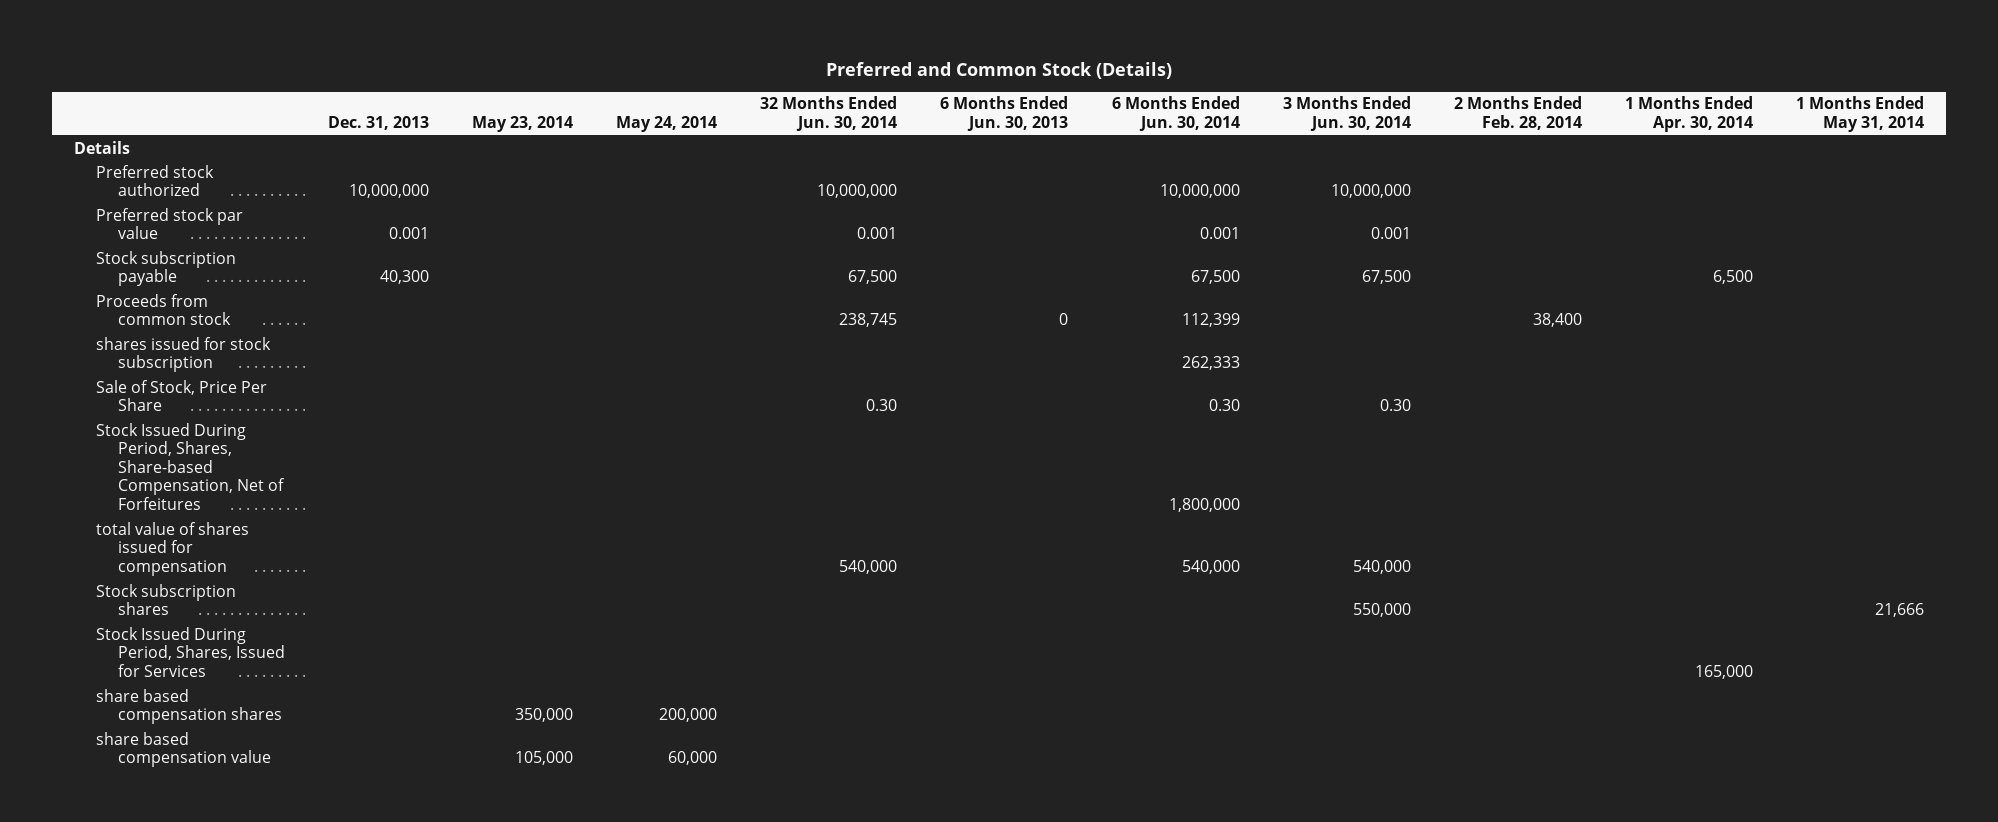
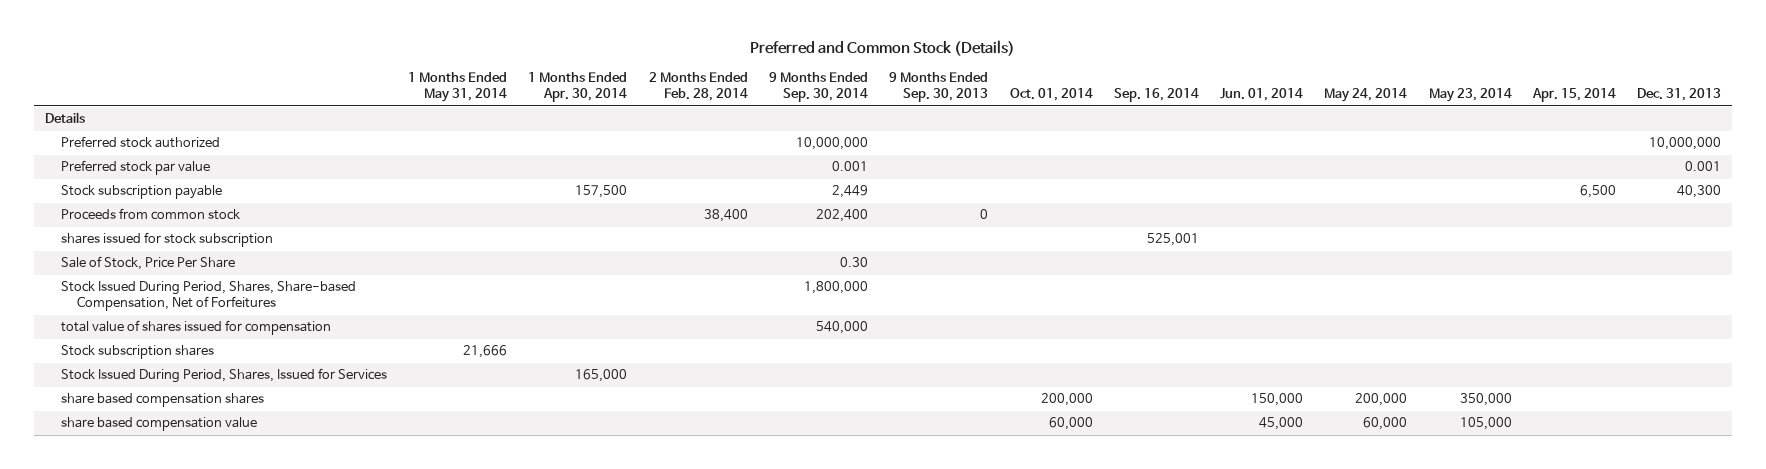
- | Dec. 31, 2013 | May 23, 2014 | May 24, 2014 | 32 Months Ended Jun. 30, 2014 | 6 Months Ended Jun. 30, 2013 | 6 Months Ended Jun. 30, 2014 | 3 Months Ended Jun. 30, 2014 | 2 Months Ended Feb. 28, 2014 | 1 Months Ended Apr. 30, 2014 | 1 Months Ended May 31, 2014
+ | 1 Months Ended May 31, 2014 | 1 Months Ended Apr. 30, 2014 | 2 Months Ended Feb. 28, 2014 | 9 Months Ended Sep. 30, 2014 | 9 Months Ended Sep. 30, 2013 | Oct. 01, 2014 | Sep. 16, 2014 | Jun. 01, 2014 | May 24, 2014 | May 23, 2014 | Apr. 15, 2014 | Dec. 31, 2013
- Stock subscription payable | 40,300 | | | 67,500 | | 67,500 | 67,500 | | 6,500 |
+ Stock subscription payable | | 157,500 | | 2,449 | | | | | | | 6,500 | 40,300

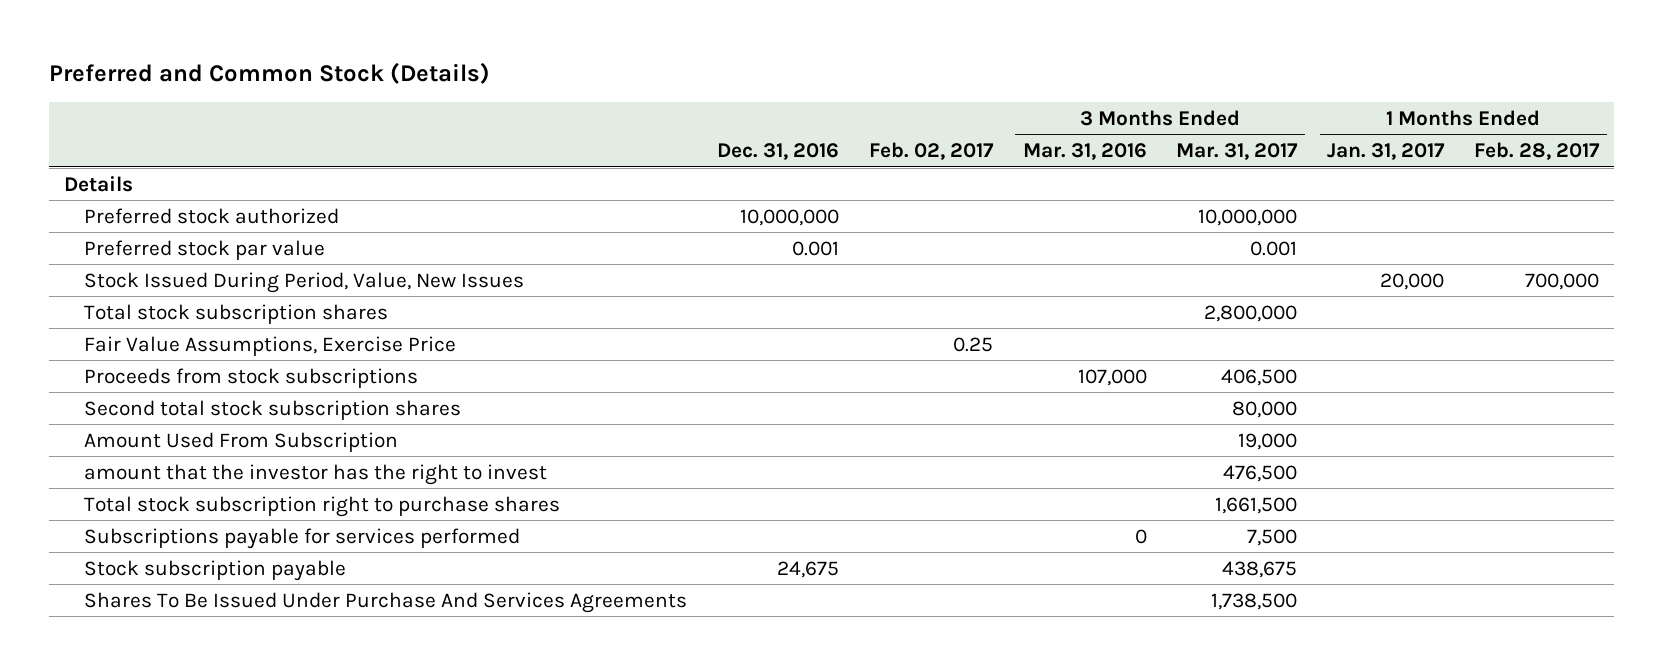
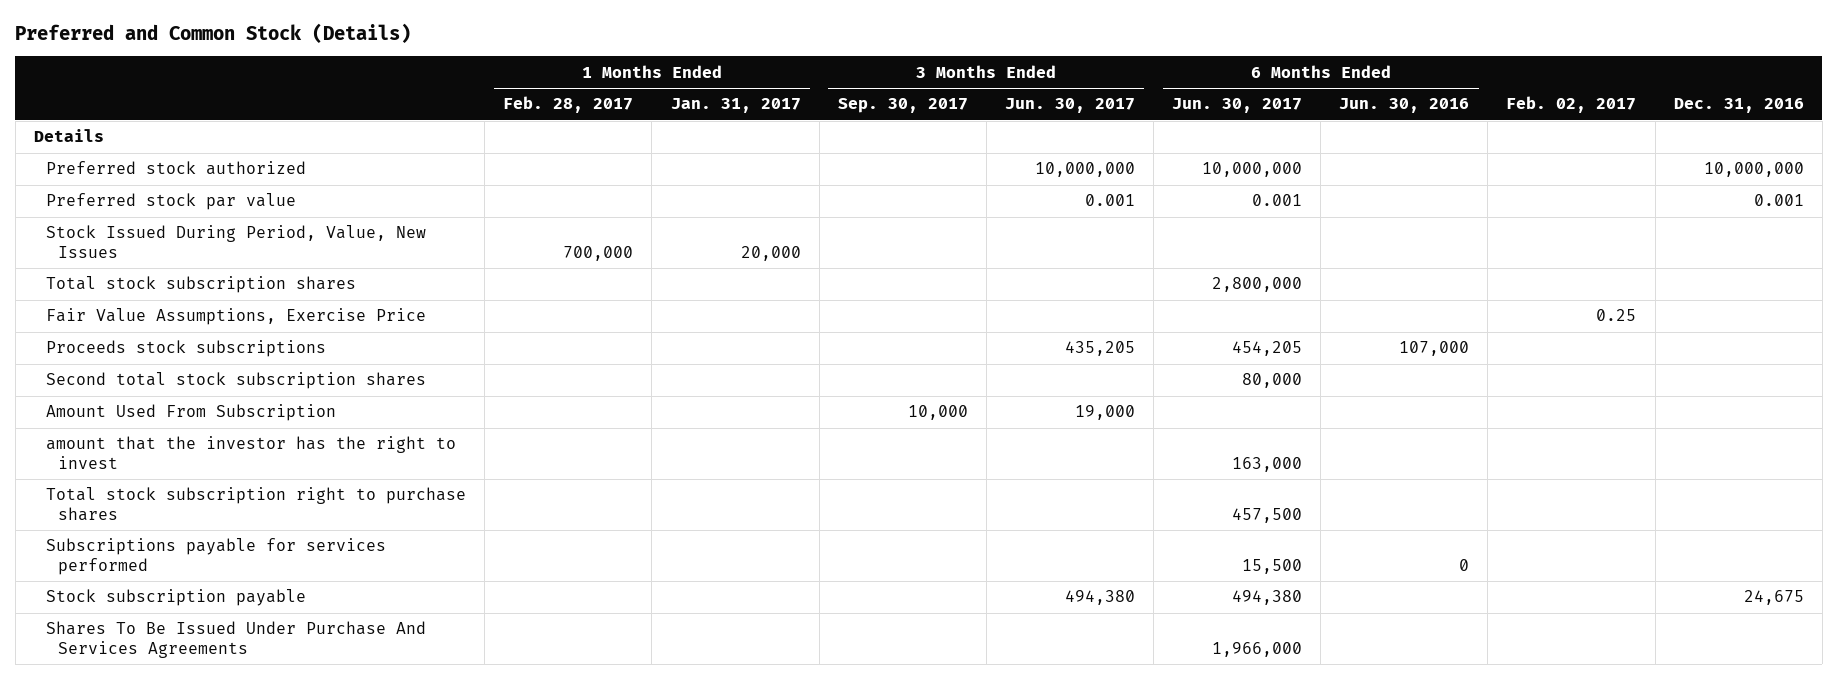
- | Dec. 31, 2016 | Feb. 02, 2017 | 3 Months Ended Mar. 31, 2016 | 3 Months Ended Mar. 31, 2017 | 1 Months Ended Jan. 31, 2017 | 1 Months Ended Feb. 28, 2017
+ | 1 Months Ended Feb. 28, 2017 | 1 Months Ended Jan. 31, 2017 | 3 Months Ended Sep. 30, 2017 | 3 Months Ended Jun. 30, 2017 | 6 Months Ended Jun. 30, 2017 | 6 Months Ended Jun. 30, 2016 | Feb. 02, 2017 | Dec. 31, 2016
- Proceeds from stock subscriptions | | | 107,000 | 406,500 | |
+ Proceeds stock subscriptions | | | | 435,205 | 454,205 | 107,000 | |

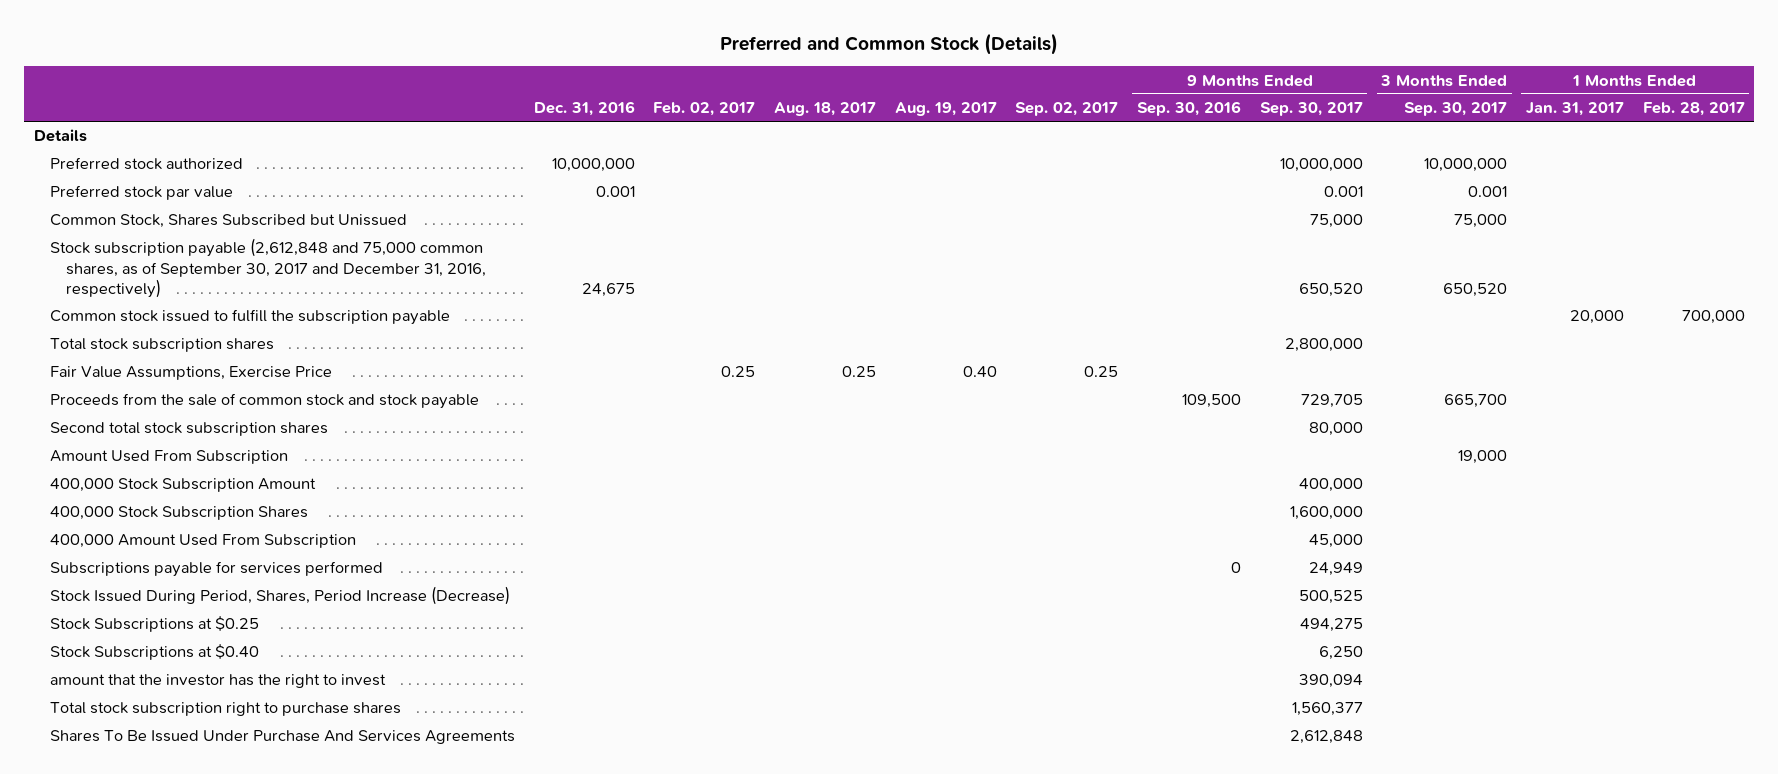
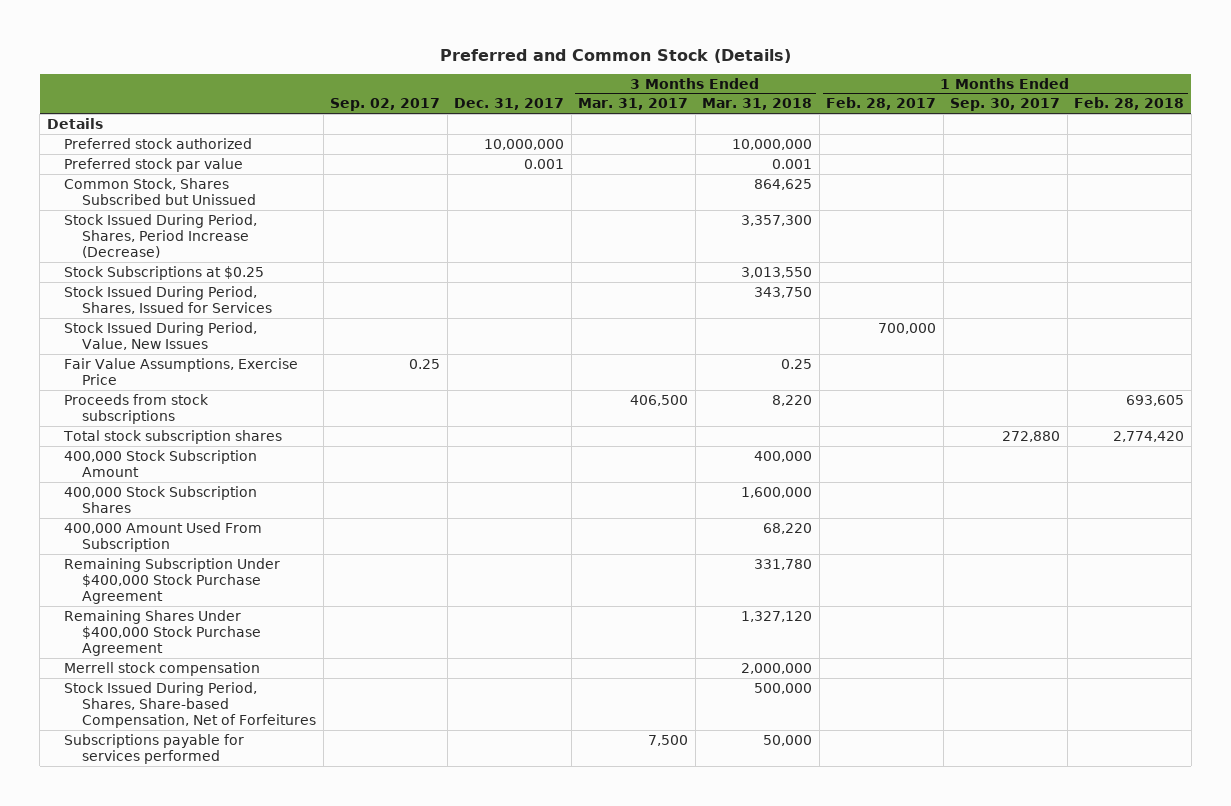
- | Dec. 31, 2016 | Feb. 02, 2017 | Aug. 18, 2017 | Aug. 19, 2017 | Sep. 02, 2017 | 9 Months Ended Sep. 30, 2016 | 9 Months Ended Sep. 30, 2017 | 3 Months Ended Sep. 30, 2017 | 1 Months Ended Jan. 31, 2017 | 1 Months Ended Feb. 28, 2017
+ | Sep. 02, 2017 | Dec. 31, 2017 | 3 Months Ended Mar. 31, 2017 | 3 Months Ended Mar. 31, 2018 | 1 Months Ended Feb. 28, 2017 | 1 Months Ended Sep. 30, 2017 | 1 Months Ended Feb. 28, 2018
- Stock subscription payable (2,612,848 and 75,000 common shares, as of September 30, 2017 and December 31, 2016, respectively) | 24,675 | | | | | | 650,520 | 650,520 | |
- Common stock issued to fulfill the subscription payable | | | | | | | | | 20,000 | 700,000
moved up: Stock Issued During Period, Shares, Period Increase (Decrease) | | | | 3,357,300 | | |
moved up: Stock Subscriptions at $0.25 | | | | 3,013,550 | | |
+ Stock Issued During Period, Shares, Issued for Services | | | | 343,750 | | |
+ Stock Issued During Period, Value, New Issues | | | | | 700,000 | |
- Proceeds from the sale of common stock and stock payable | | | | | | 109,500 | 729,705 | 665,700 | |
- Second total stock subscription shares | | | | | | | 80,000 | | |
- Amount Used From Subscription | | | | | | | | 19,000 | |
+ Proceeds from stock subscriptions | | | 406,500 | 8,220 | | | 693,605
moved down: Total stock subscription shares | | | | | | 272,880 | 2,774,420
+ Remaining Subscription Under $400,000 Stock Purchase Agreement | | | | 331,780 | | |
+ Remaining Shares Under $400,000 Stock Purchase Agreement | | | | 1,327,120 | | |
+ Merrell stock compensation | | | | 2,000,000 | | |
+ Stock Issued During Period, Shares, Share-based Compensation, Net of Forfeitures | | | | 500,000 | | |
- Stock Subscriptions at $0.40 | | | | | | | 6,250 | | |
- amount that the investor has the right to invest | | | | | | | 390,094 | | |
- Total stock subscription right to purchase shares | | | | | | | 1,560,377 | | |
- Shares To Be Issued Under Purchase And Services Agreements | | | | | | | 2,612,848 | | |

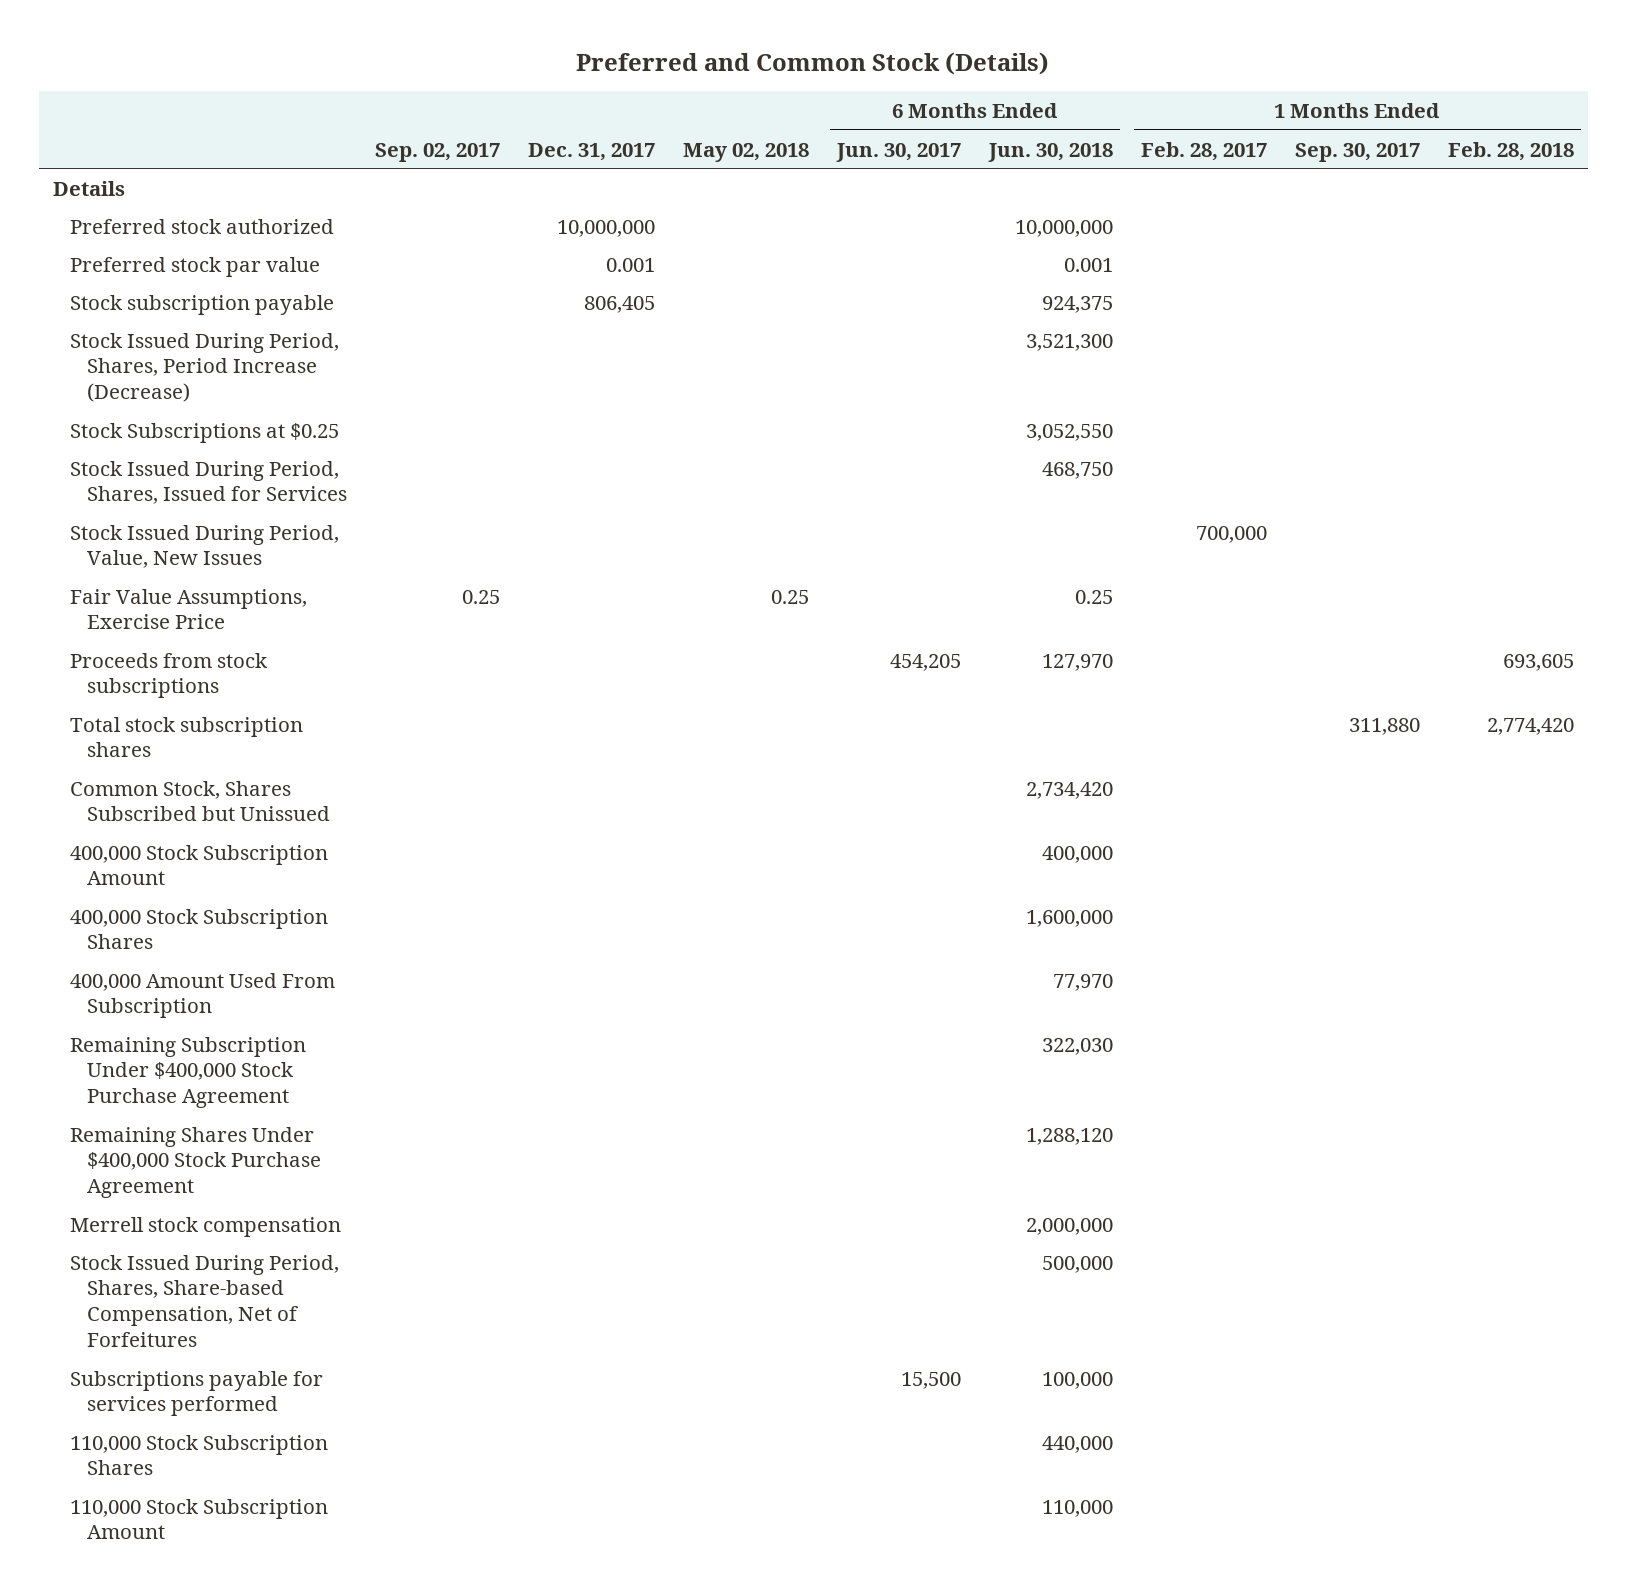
- | Sep. 02, 2017 | Dec. 31, 2017 | 3 Months Ended Mar. 31, 2017 | 3 Months Ended Mar. 31, 2018 | 1 Months Ended Feb. 28, 2017 | 1 Months Ended Sep. 30, 2017 | 1 Months Ended Feb. 28, 2018
+ | Sep. 02, 2017 | Dec. 31, 2017 | May 02, 2018 | 6 Months Ended Jun. 30, 2017 | 6 Months Ended Jun. 30, 2018 | 1 Months Ended Feb. 28, 2017 | 1 Months Ended Sep. 30, 2017 | 1 Months Ended Feb. 28, 2018
+ Stock subscription payable | | 806,405 | | | 924,375 | | |
- Total stock subscription shares | | | | | | 272,880 | 2,774,420
+ Total stock subscription shares | | | | | | | 311,880 | 2,774,420
moved down: Common Stock, Shares Subscribed but Unissued | | | | | 2,734,420 | | |
+ 110,000 Stock Subscription Shares | | | | | 440,000 | | |
+ 110,000 Stock Subscription Amount | | | | | 110,000 | | |

